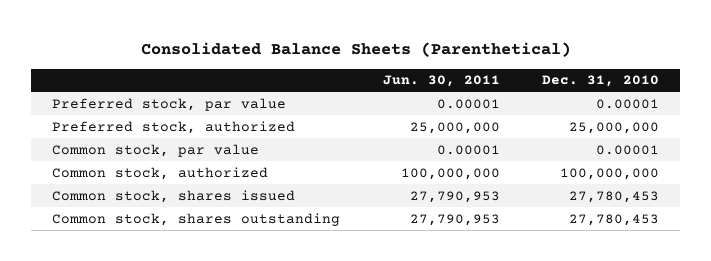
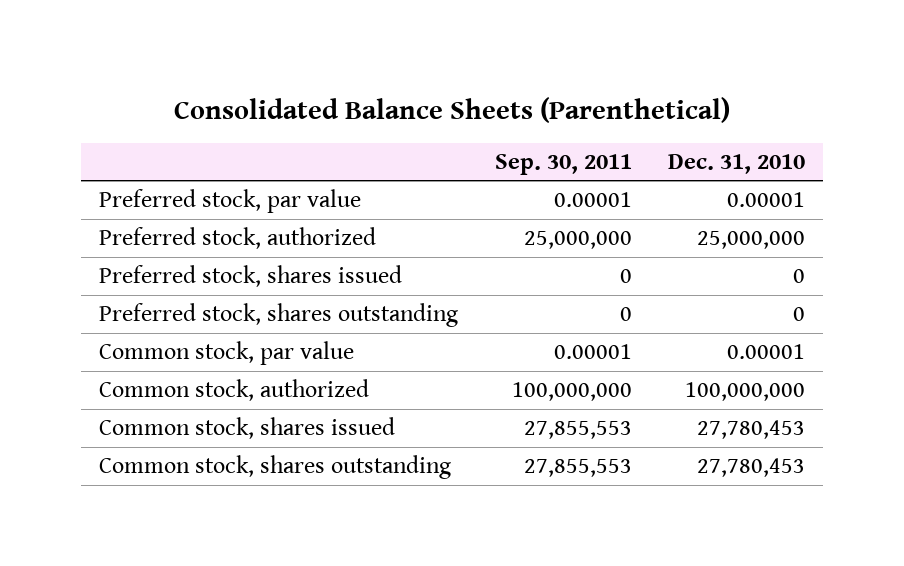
- | Jun. 30, 2011 | Dec. 31, 2010
+ | Sep. 30, 2011 | Dec. 31, 2010
+ Preferred stock, shares issued | 0 | 0
+ Preferred stock, shares outstanding | 0 | 0

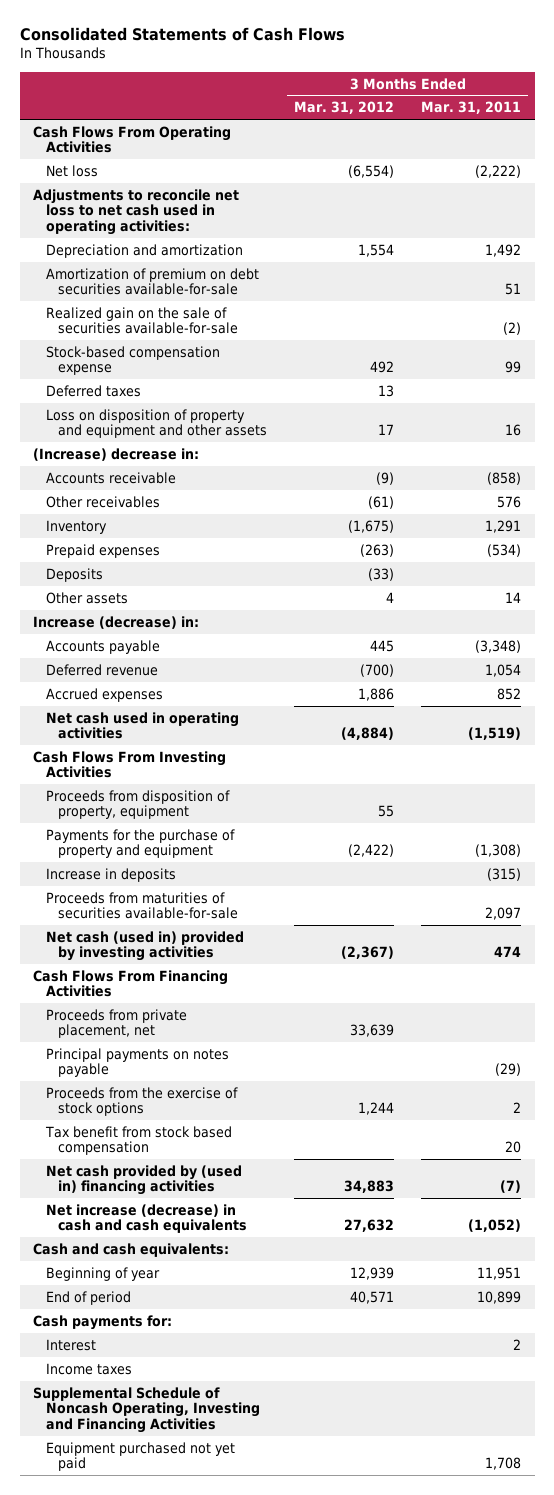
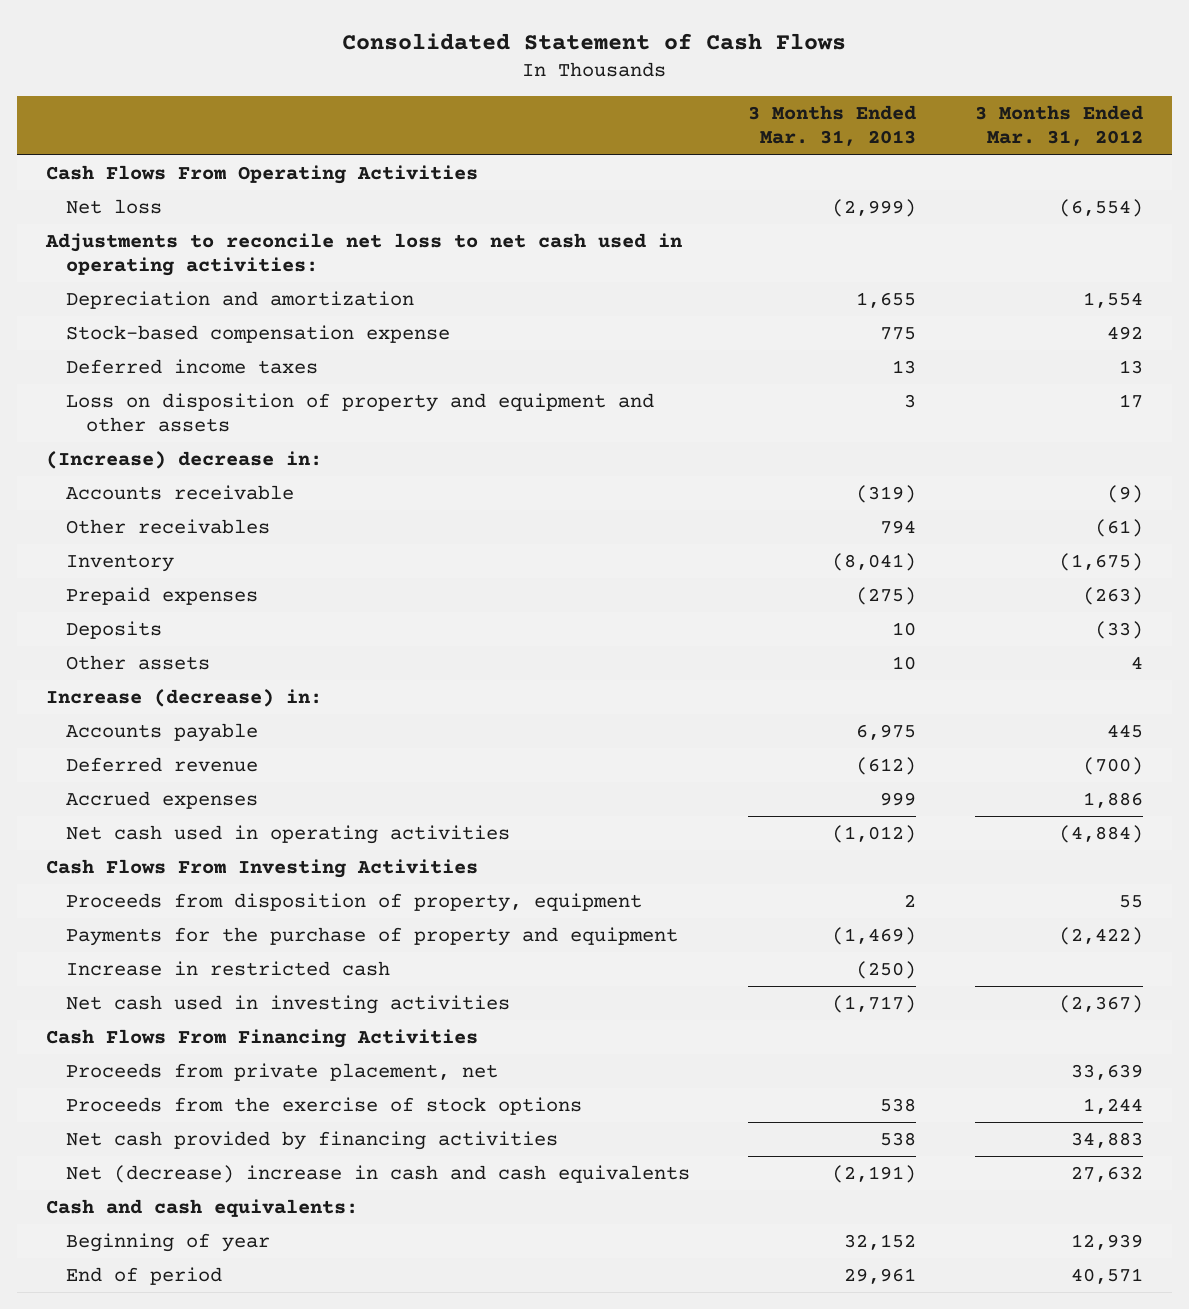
- Consolidated Statements of Cash Flows
+ Consolidated Statement of Cash Flows
- | 3 Months Ended Mar. 31, 2012 | 3 Months Ended Mar. 31, 2011
+ | 3 Months Ended Mar. 31, 2013 | 3 Months Ended Mar. 31, 2012
- Amortization of premium on debt securities available-for-sale | | 51
- Realized gain on the sale of securities available-for-sale | | (2)
- Deferred taxes | 13 |
+ Deferred income taxes | 13 | 13
- Increase in deposits | | (315)
- Proceeds from maturities of securities available-for-sale | | 2,097
- Net cash (used in) provided by investing activities | (2,367) | 474
+ Increase in restricted cash | (250) |
+ Net cash used in investing activities | (1,717) | (2,367)
- Principal payments on notes payable | | (29)
- Tax benefit from stock based compensation | | 20
- Net cash provided by (used in) financing activities | 34,883 | (7)
- Net increase (decrease) in cash and cash equivalents | 27,632 | (1,052)
+ Net cash provided by financing activities | 538 | 34,883
+ Net (decrease) increase in cash and cash equivalents | (2,191) | 27,632
- Cash payments for:
- Interest | | 2
- Income taxes
- Supplemental Schedule of Noncash Operating, Investing and Financing Activities
- Equipment purchased not yet paid | | 1,708

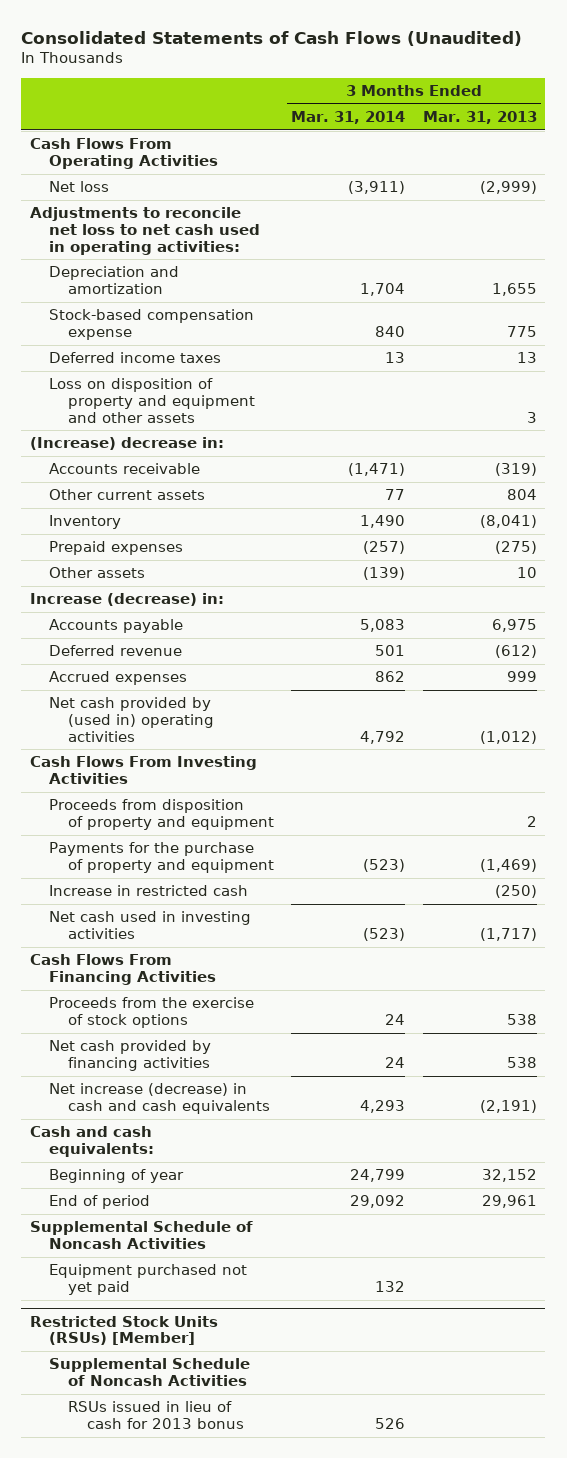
- Consolidated Statement of Cash Flows
+ Consolidated Statements of Cash Flows (Unaudited)
- | 3 Months Ended Mar. 31, 2013 | 3 Months Ended Mar. 31, 2012
+ | 3 Months Ended Mar. 31, 2014 | 3 Months Ended Mar. 31, 2013
- Other receivables | 794 | (61)
+ Other current assets | 77 | 804
- Deposits | 10 | (33)
- Net cash used in operating activities | (1,012) | (4,884)
+ Net cash provided by (used in) operating activities | 4,792 | (1,012)
- Proceeds from disposition of property, equipment | 2 | 55
+ Proceeds from disposition of property and equipment | | 2
- Proceeds from private placement, net | | 33,639
- Net (decrease) increase in cash and cash equivalents | (2,191) | 27,632
+ Net increase (decrease) in cash and cash equivalents | 4,293 | (2,191)
+ Supplemental Schedule of Noncash Activities
+ Equipment purchased not yet paid | 132 |
+ Restricted Stock Units (RSUs) [Member]
+ Supplemental Schedule of Noncash Activities
+ RSUs issued in lieu of cash for 2013 bonus | 526 |

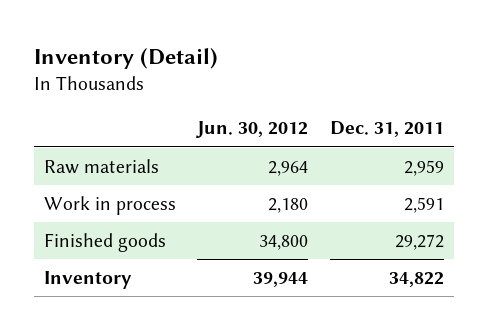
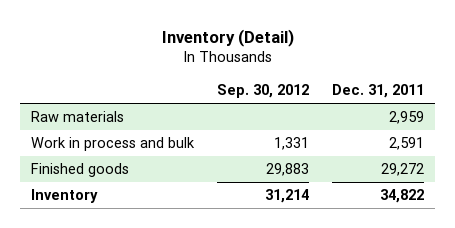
- | Jun. 30, 2012 | Dec. 31, 2011
+ | Sep. 30, 2012 | Dec. 31, 2011
- Work in process | 2,180 | 2,591
+ Work in process and bulk | 1,331 | 2,591

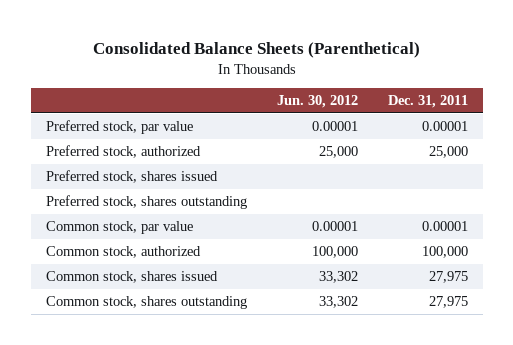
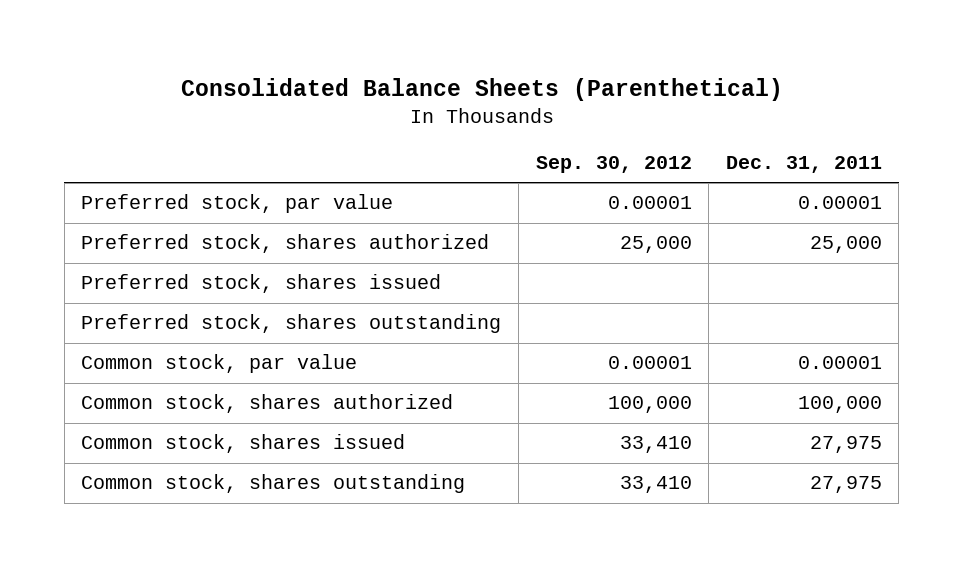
- | Jun. 30, 2012 | Dec. 31, 2011
+ | Sep. 30, 2012 | Dec. 31, 2011
- Preferred stock, authorized | 25,000 | 25,000
+ Preferred stock, shares authorized | 25,000 | 25,000
- Common stock, authorized | 100,000 | 100,000
+ Common stock, shares authorized | 100,000 | 100,000

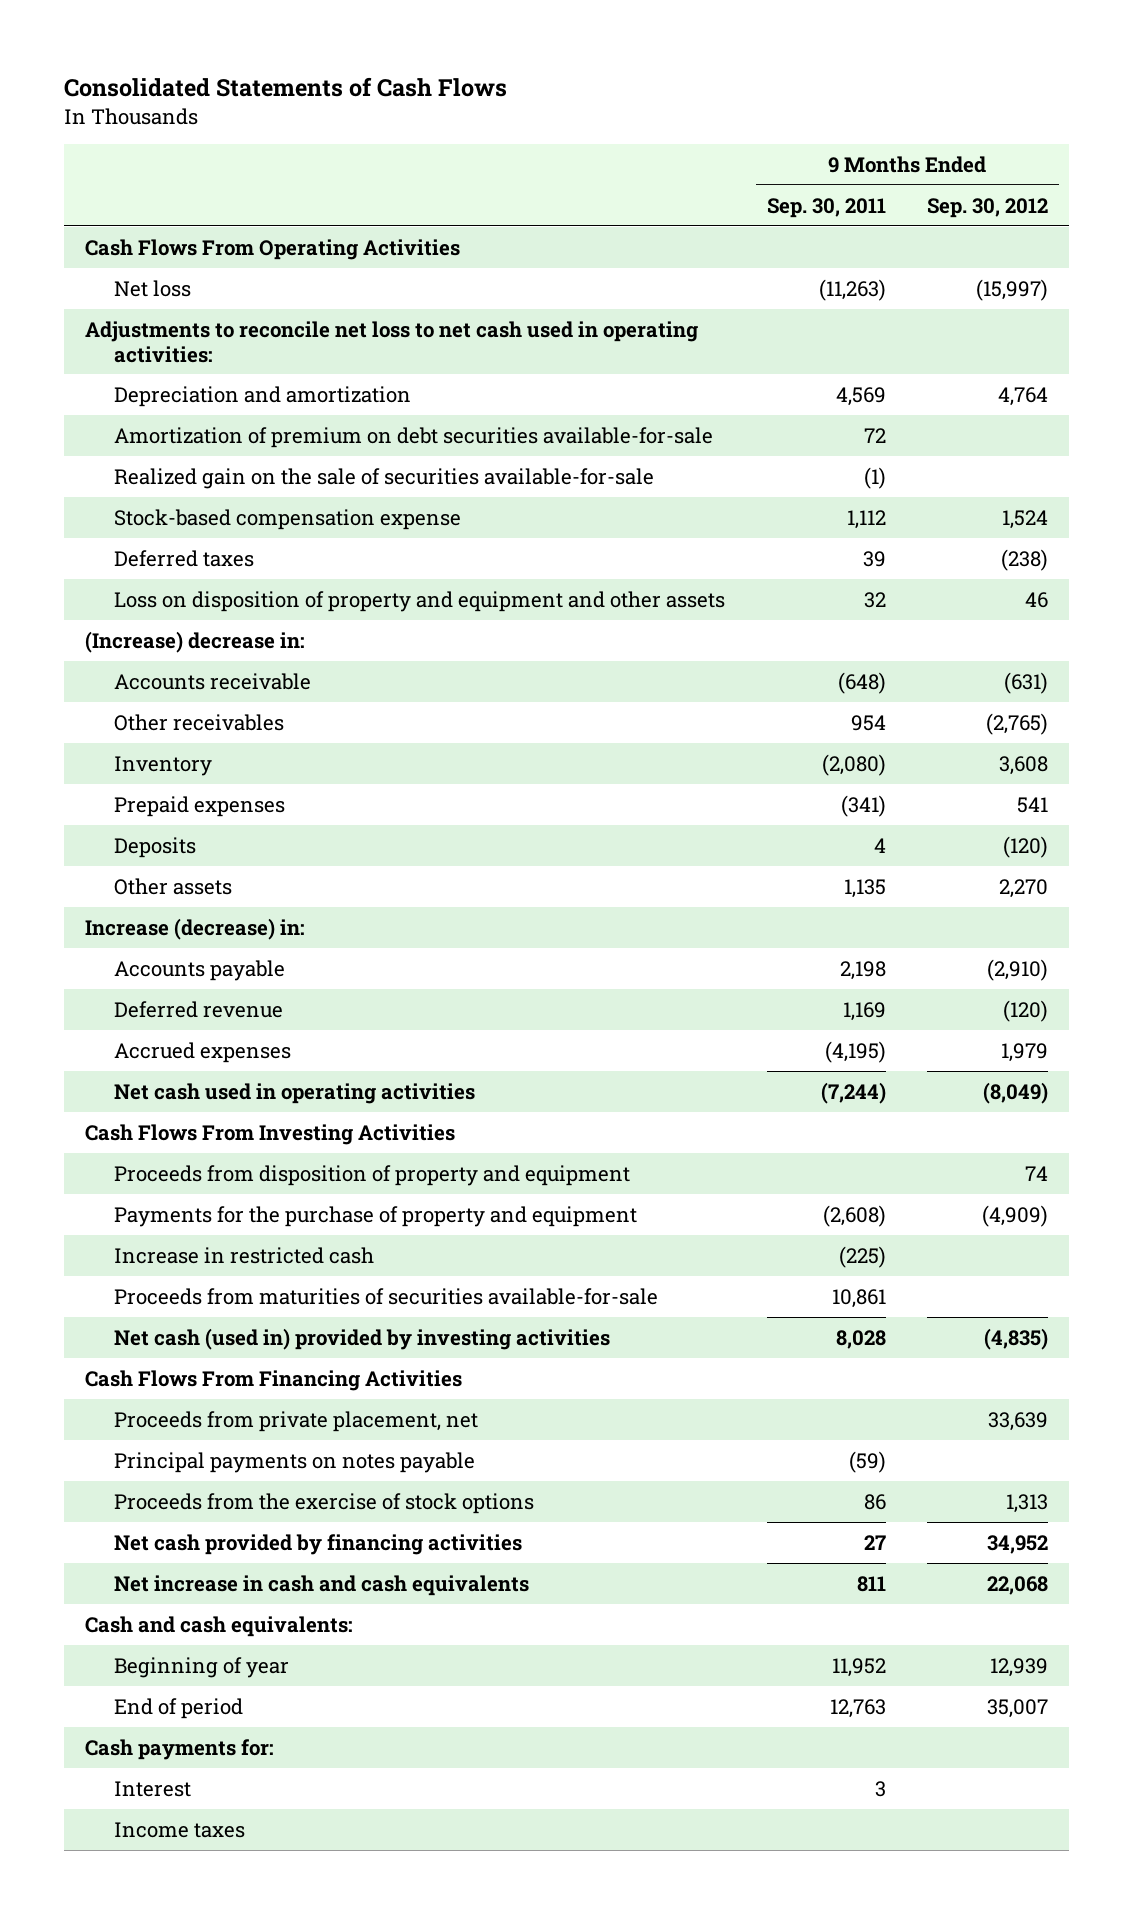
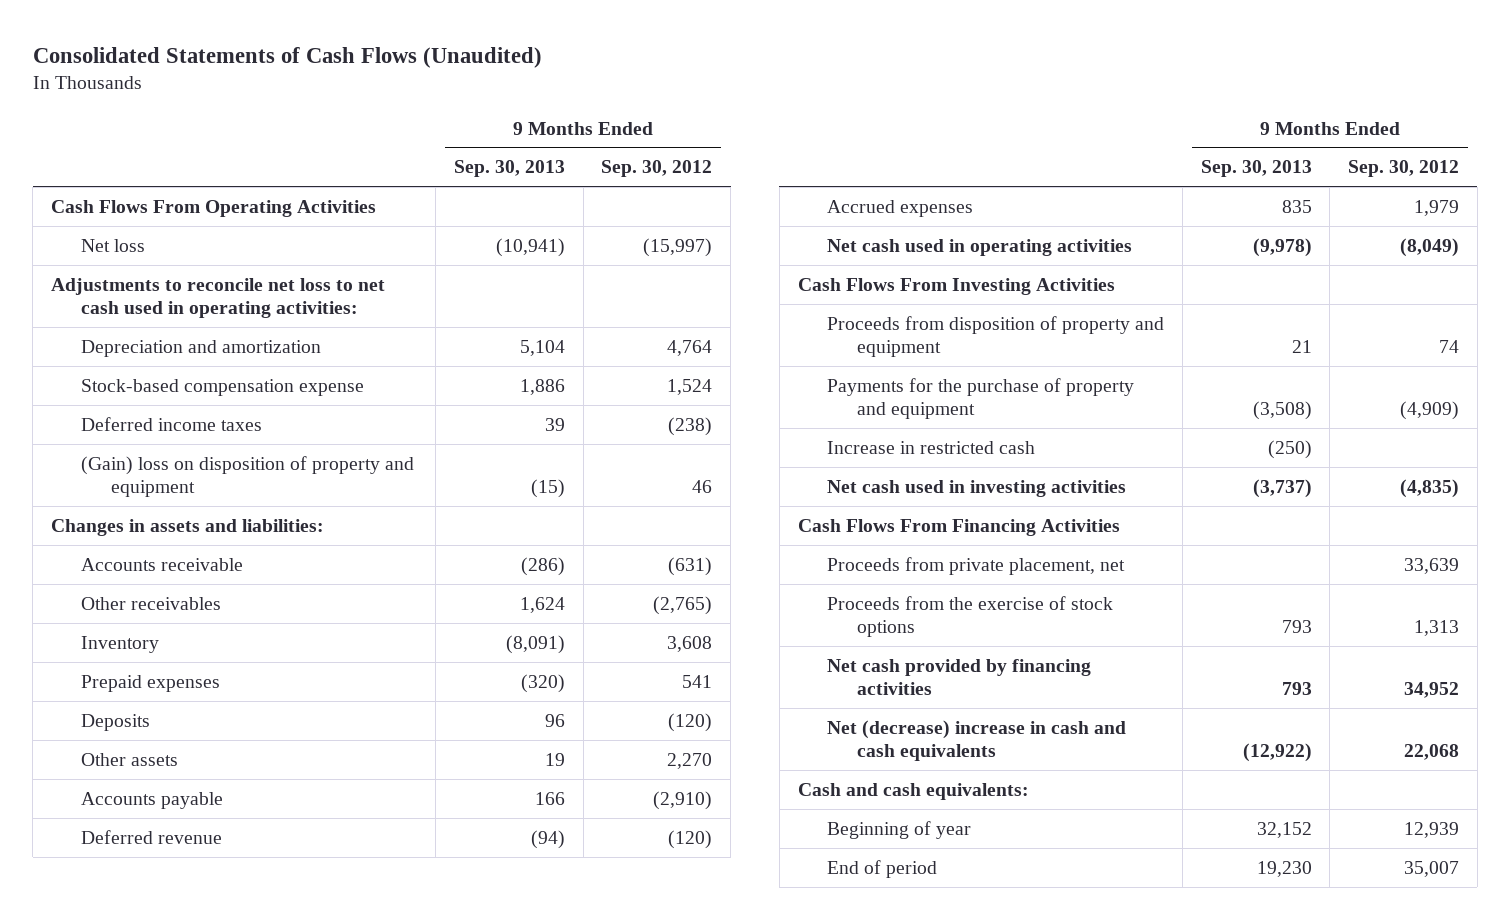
- Consolidated Statements of Cash Flows
+ Consolidated Statements of Cash Flows (Unaudited)
- | 9 Months Ended Sep. 30, 2011 | 9 Months Ended Sep. 30, 2012
+ | 9 Months Ended Sep. 30, 2013 | 9 Months Ended Sep. 30, 2012
- Amortization of premium on debt securities available-for-sale | 72 |
- Realized gain on the sale of securities available-for-sale | (1) |
- Deferred taxes | 39 | (238)
- Loss on disposition of property and equipment and other assets | 32 | 46
- (Increase) decrease in:
+ Deferred income taxes | 39 | (238)
+ (Gain) loss on disposition of property and equipment | (15) | 46
+ Changes in assets and liabilities:
- Increase (decrease) in:
- Proceeds from maturities of securities available-for-sale | 10,861 |
- Net cash (used in) provided by investing activities | 8,028 | (4,835)
+ Net cash used in investing activities | (3,737) | (4,835)
- Principal payments on notes payable | (59) |
- Net increase in cash and cash equivalents | 811 | 22,068
+ Net (decrease) increase in cash and cash equivalents | (12,922) | 22,068
- Cash payments for:
- Interest | 3 |
- Income taxes

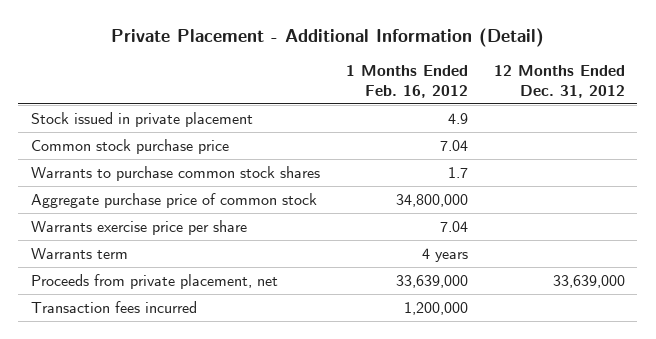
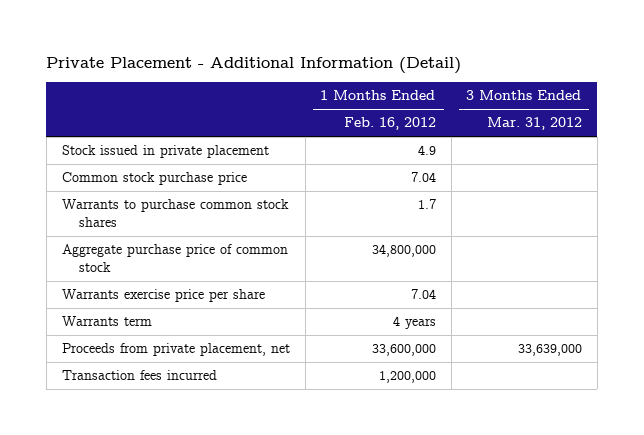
- | 1 Months Ended Feb. 16, 2012 | 12 Months Ended Dec. 31, 2012
+ | 1 Months Ended Feb. 16, 2012 | 3 Months Ended Mar. 31, 2012
- Proceeds from private placement, net | 33,639,000 | 33,639,000
+ Proceeds from private placement, net | 33,600,000 | 33,639,000

